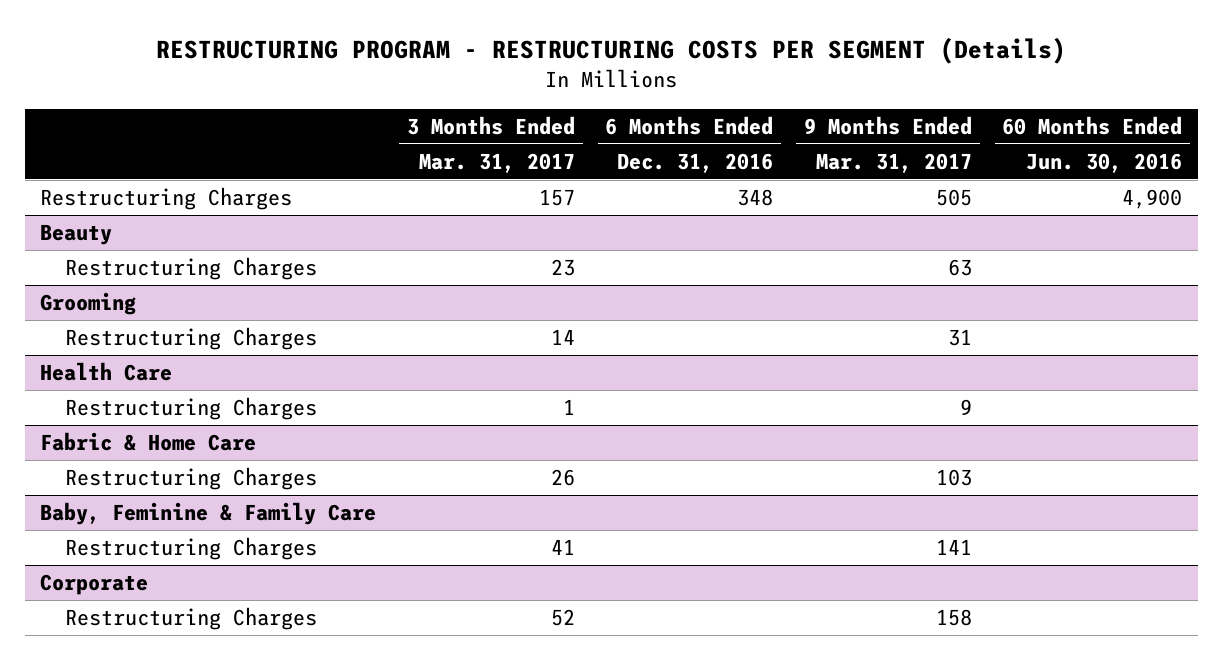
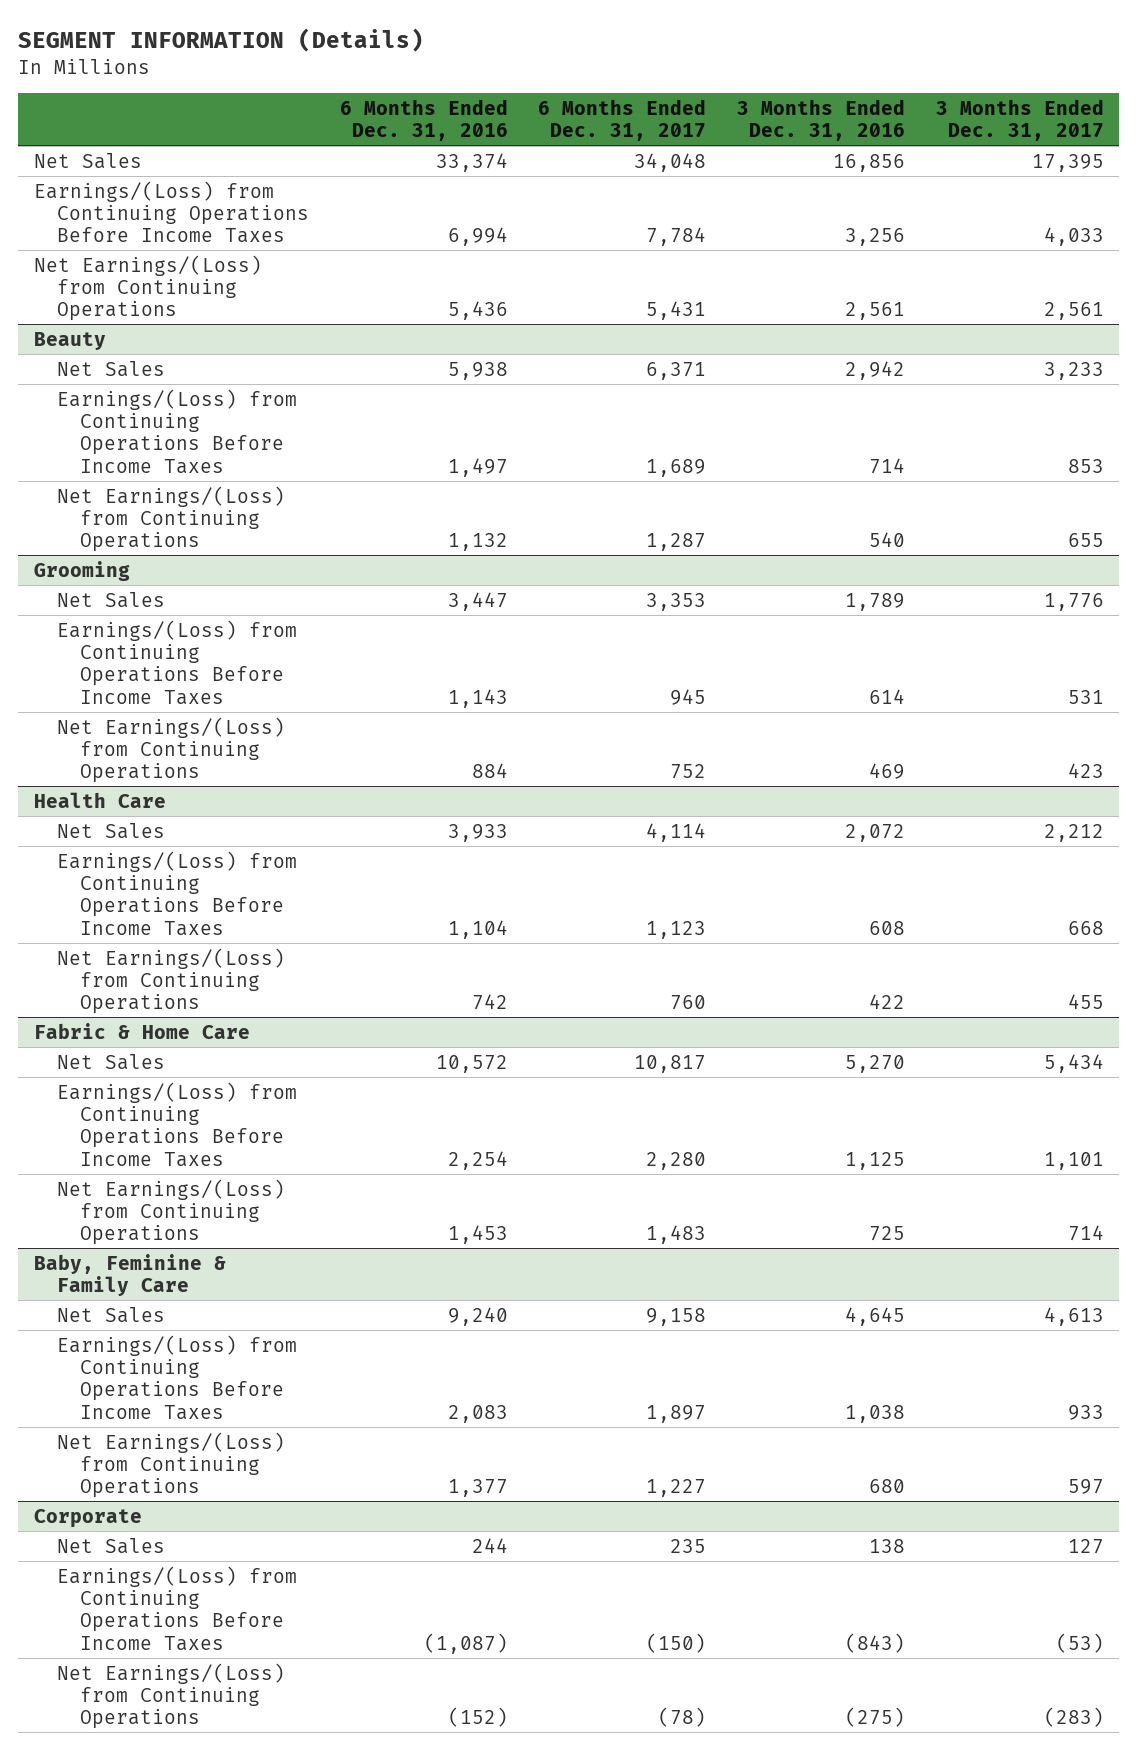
- RESTRUCTURING PROGRAM - RESTRUCTURING COSTS PER SEGMENT (Details)
+ SEGMENT INFORMATION (Details)
- | 3 Months Ended Mar. 31, 2017 | 6 Months Ended Dec. 31, 2016 | 9 Months Ended Mar. 31, 2017 | 60 Months Ended Jun. 30, 2016
+ | 6 Months Ended Dec. 31, 2016 | 6 Months Ended Dec. 31, 2017 | 3 Months Ended Dec. 31, 2016 | 3 Months Ended Dec. 31, 2017
- Restructuring Charges | 157 | 348 | 505 | 4,900
+ Net Sales | 33,374 | 34,048 | 16,856 | 17,395
+ Earnings/(Loss) from Continuing Operations Before Income Taxes | 6,994 | 7,784 | 3,256 | 4,033
+ Net Earnings/(Loss) from Continuing Operations | 5,436 | 5,431 | 2,561 | 2,561
@ Beauty
- Restructuring Charges | 23 | | 63 |
+ Net Sales | 5,938 | 6,371 | 2,942 | 3,233
+ Earnings/(Loss) from Continuing Operations Before Income Taxes | 1,497 | 1,689 | 714 | 853
+ Net Earnings/(Loss) from Continuing Operations | 1,132 | 1,287 | 540 | 655
@ Grooming
- Restructuring Charges | 14 | | 31 |
+ Net Sales | 3,447 | 3,353 | 1,789 | 1,776
+ Earnings/(Loss) from Continuing Operations Before Income Taxes | 1,143 | 945 | 614 | 531
+ Net Earnings/(Loss) from Continuing Operations | 884 | 752 | 469 | 423
@ Health Care
- Restructuring Charges | 1 | | 9 |
+ Net Sales | 3,933 | 4,114 | 2,072 | 2,212
+ Earnings/(Loss) from Continuing Operations Before Income Taxes | 1,104 | 1,123 | 608 | 668
+ Net Earnings/(Loss) from Continuing Operations | 742 | 760 | 422 | 455
@ Fabric & Home Care
- Restructuring Charges | 26 | | 103 |
+ Net Sales | 10,572 | 10,817 | 5,270 | 5,434
+ Earnings/(Loss) from Continuing Operations Before Income Taxes | 2,254 | 2,280 | 1,125 | 1,101
+ Net Earnings/(Loss) from Continuing Operations | 1,453 | 1,483 | 725 | 714
@ Baby, Feminine & Family Care
- Restructuring Charges | 41 | | 141 |
+ Net Sales | 9,240 | 9,158 | 4,645 | 4,613
+ Earnings/(Loss) from Continuing Operations Before Income Taxes | 2,083 | 1,897 | 1,038 | 933
+ Net Earnings/(Loss) from Continuing Operations | 1,377 | 1,227 | 680 | 597
@ Corporate
- Restructuring Charges | 52 | | 158 |
+ Net Sales | 244 | 235 | 138 | 127
+ Earnings/(Loss) from Continuing Operations Before Income Taxes | (1,087) | (150) | (843) | (53)
+ Net Earnings/(Loss) from Continuing Operations | (152) | (78) | (275) | (283)

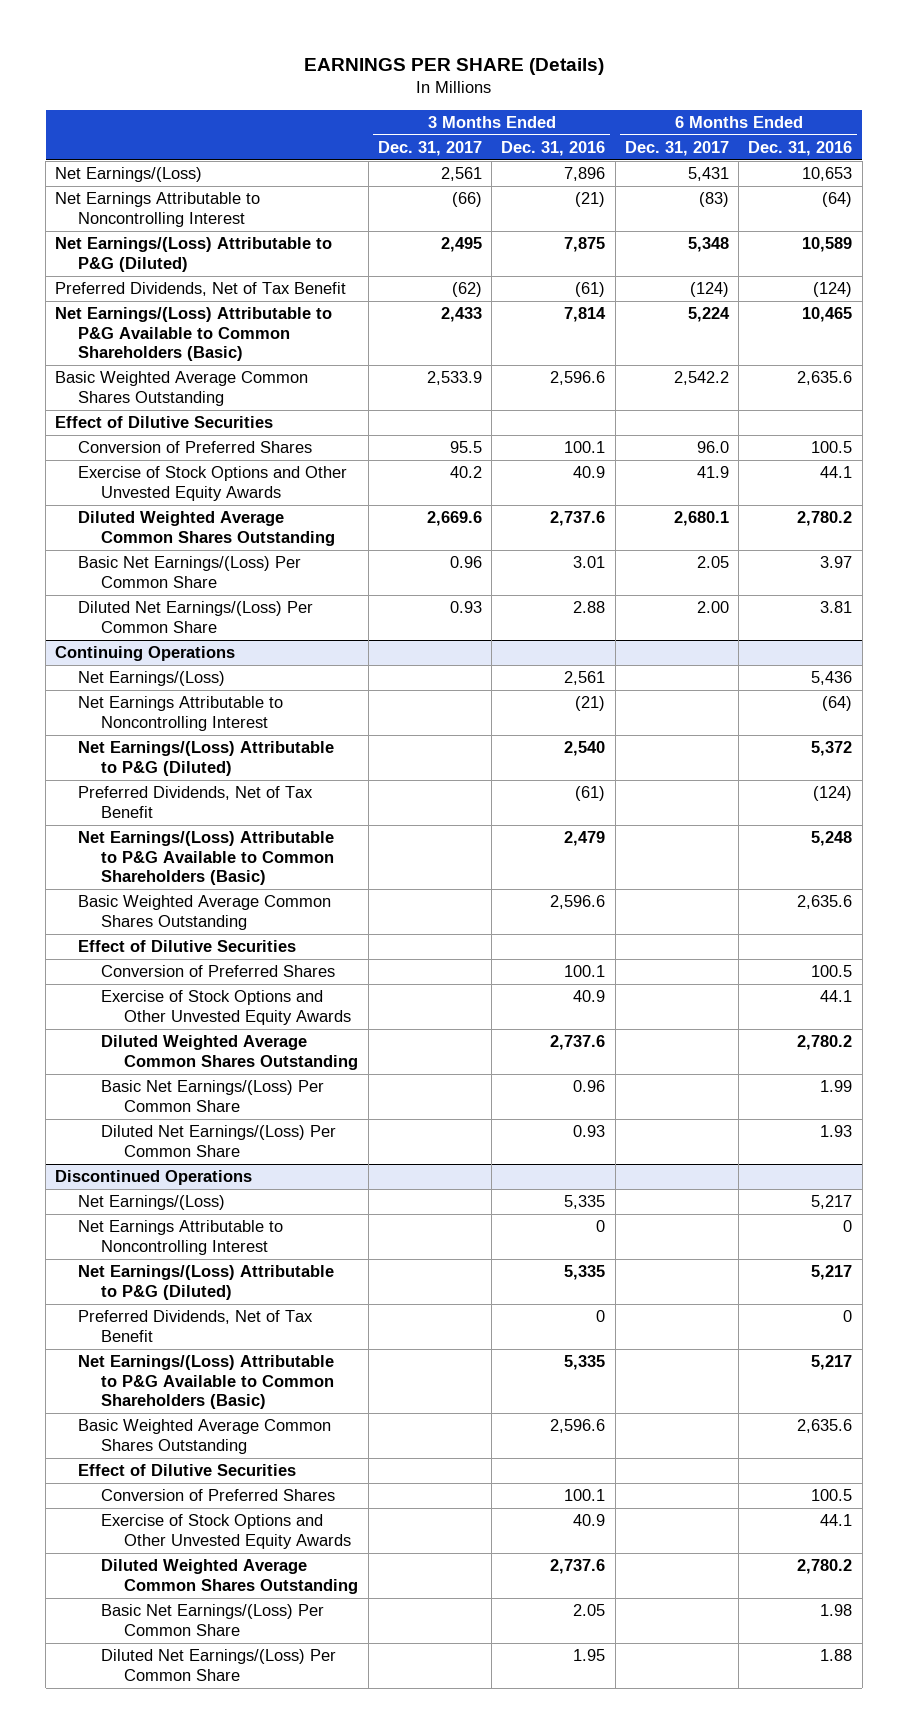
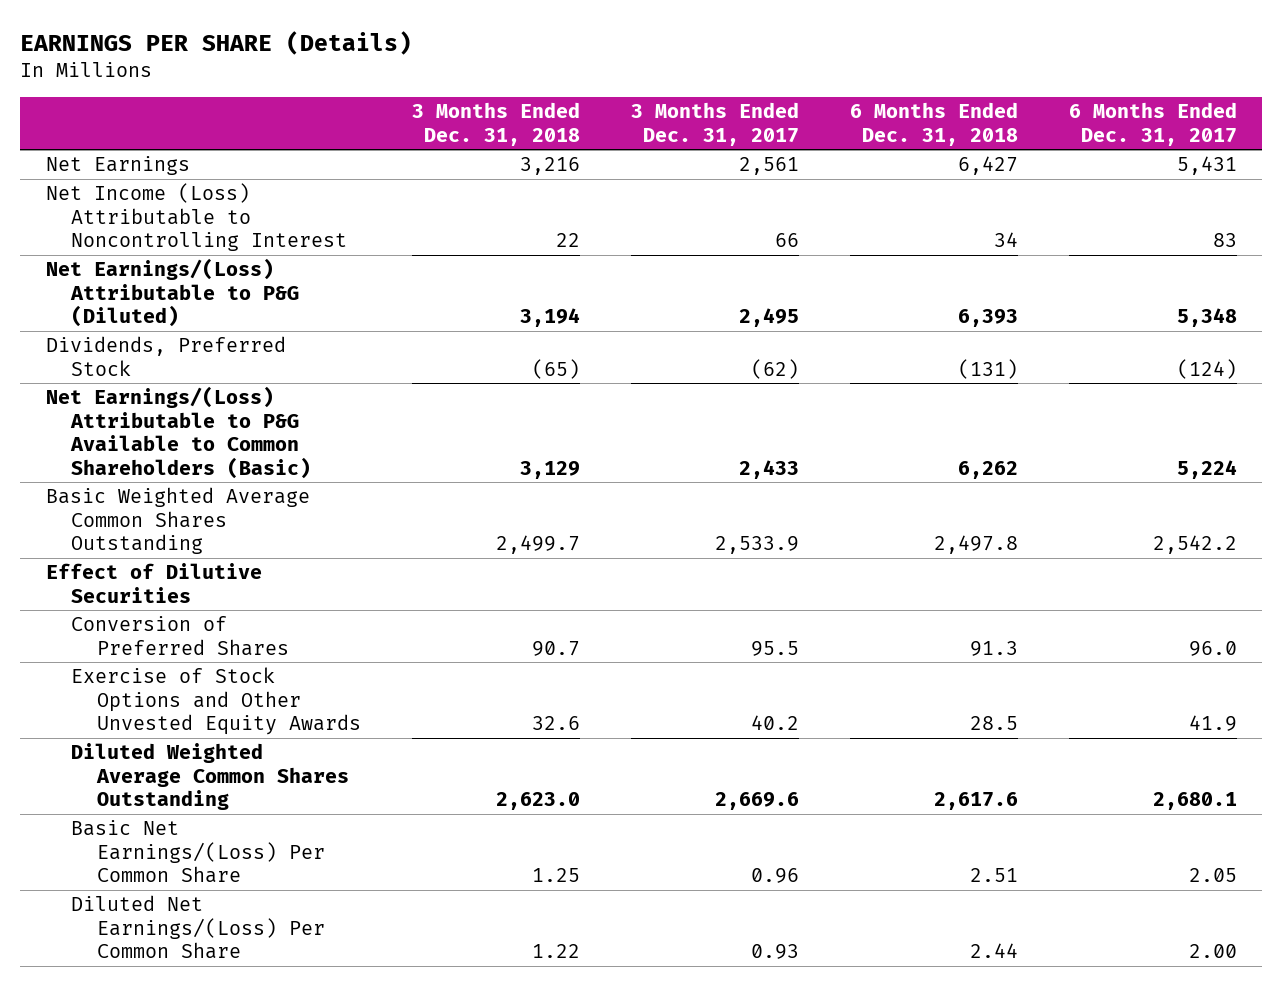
- | 3 Months Ended Dec. 31, 2017 | 3 Months Ended Dec. 31, 2016 | 6 Months Ended Dec. 31, 2017 | 6 Months Ended Dec. 31, 2016
+ | 3 Months Ended Dec. 31, 2018 | 3 Months Ended Dec. 31, 2017 | 6 Months Ended Dec. 31, 2018 | 6 Months Ended Dec. 31, 2017
- Net Earnings/(Loss) | 2,561 | 7,896 | 5,431 | 10,653
- Net Earnings Attributable to Noncontrolling Interest | (66) | (21) | (83) | (64)
+ Net Earnings | 3,216 | 2,561 | 6,427 | 5,431
+ Net Income (Loss) Attributable to Noncontrolling Interest | 22 | 66 | 34 | 83
- Preferred Dividends, Net of Tax Benefit | (62) | (61) | (124) | (124)
+ Dividends, Preferred Stock | (65) | (62) | (131) | (124)
- Continuing Operations
- Net Earnings/(Loss) | | 2,561 | | 5,436
- Net Earnings Attributable to Noncontrolling Interest | | (21) | | (64)
- Net Earnings/(Loss) Attributable to P&G (Diluted) | | 2,540 | | 5,372
- Preferred Dividends, Net of Tax Benefit | | (61) | | (124)
- Net Earnings/(Loss) Attributable to P&G Available to Common Shareholders (Basic) | | 2,479 | | 5,248
- Basic Weighted Average Common Shares Outstanding | | 2,596.6 | | 2,635.6
- Effect of Dilutive Securities
- Conversion of Preferred Shares | | 100.1 | | 100.5
- Exercise of Stock Options and Other Unvested Equity Awards | | 40.9 | | 44.1
- Diluted Weighted Average Common Shares Outstanding | | 2,737.6 | | 2,780.2
- Basic Net Earnings/(Loss) Per Common Share | | 0.96 | | 1.99
- Diluted Net Earnings/(Loss) Per Common Share | | 0.93 | | 1.93
- Discontinued Operations
- Net Earnings/(Loss) | | 5,335 | | 5,217
- Net Earnings Attributable to Noncontrolling Interest | | 0 | | 0
- Net Earnings/(Loss) Attributable to P&G (Diluted) | | 5,335 | | 5,217
- Preferred Dividends, Net of Tax Benefit | | 0 | | 0
- Net Earnings/(Loss) Attributable to P&G Available to Common Shareholders (Basic) | | 5,335 | | 5,217
- Basic Weighted Average Common Shares Outstanding | | 2,596.6 | | 2,635.6
- Effect of Dilutive Securities
- Conversion of Preferred Shares | | 100.1 | | 100.5
- Exercise of Stock Options and Other Unvested Equity Awards | | 40.9 | | 44.1
- Diluted Weighted Average Common Shares Outstanding | | 2,737.6 | | 2,780.2
- Basic Net Earnings/(Loss) Per Common Share | | 2.05 | | 1.98
- Diluted Net Earnings/(Loss) Per Common Share | | 1.95 | | 1.88

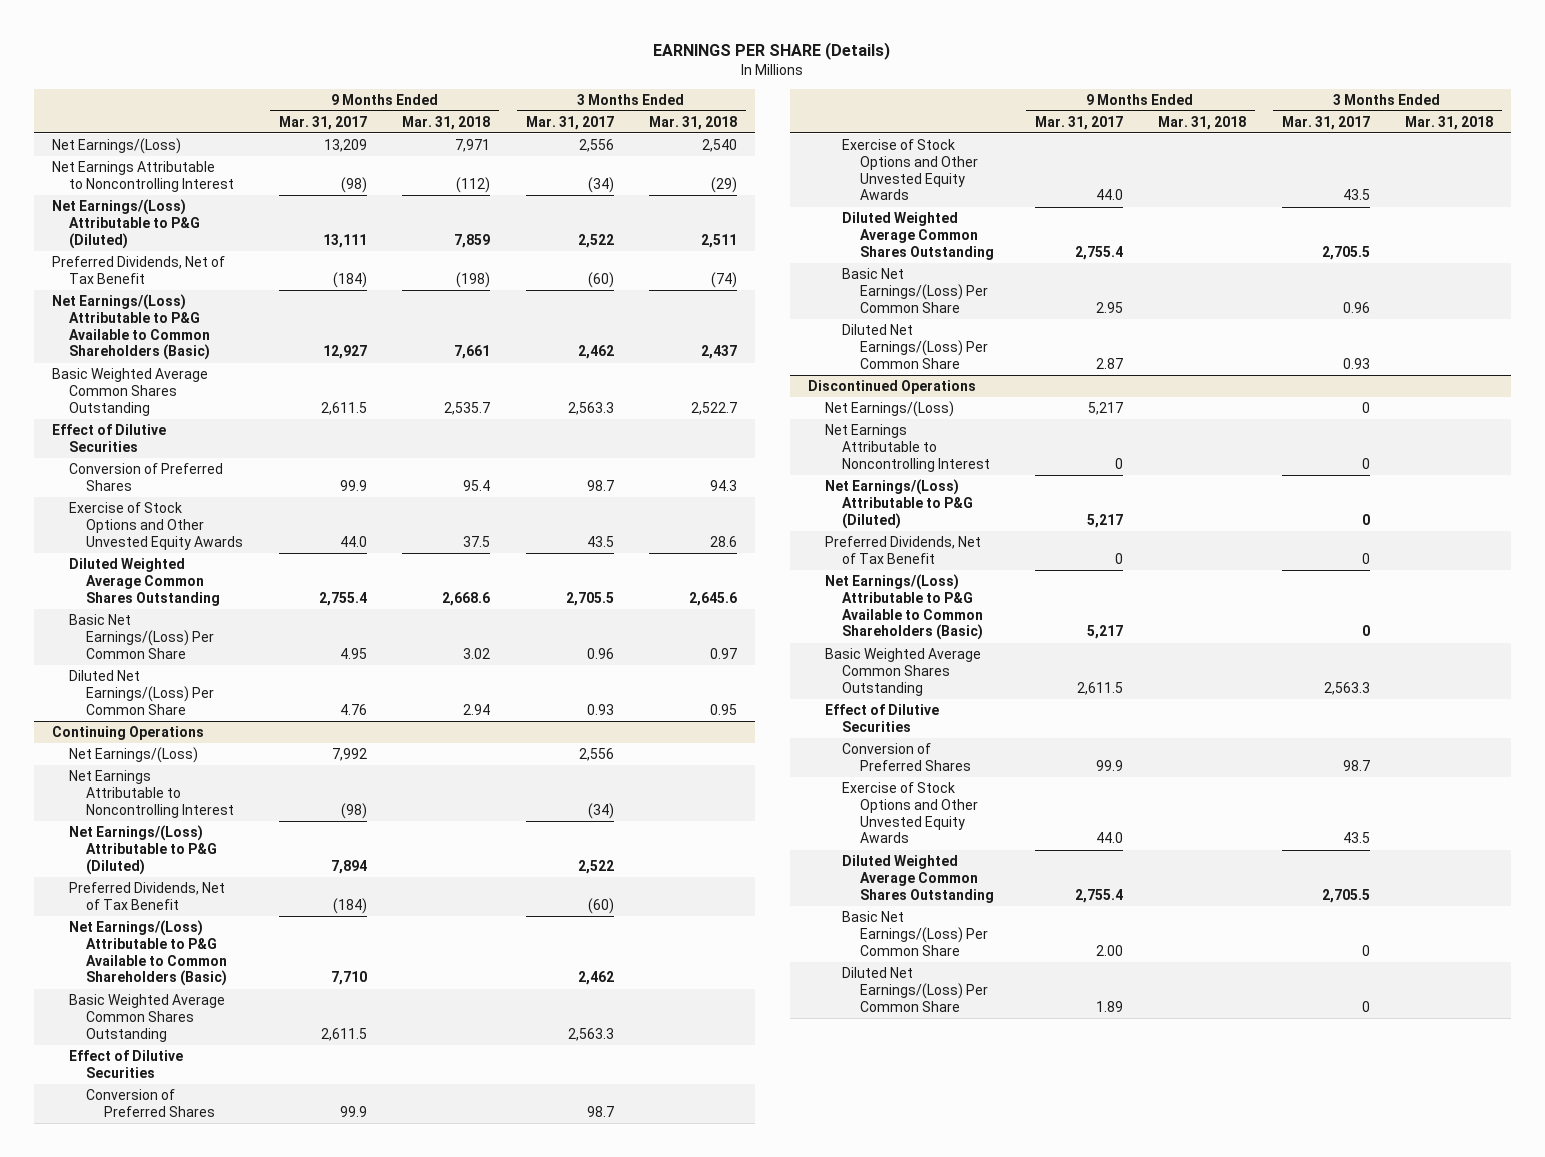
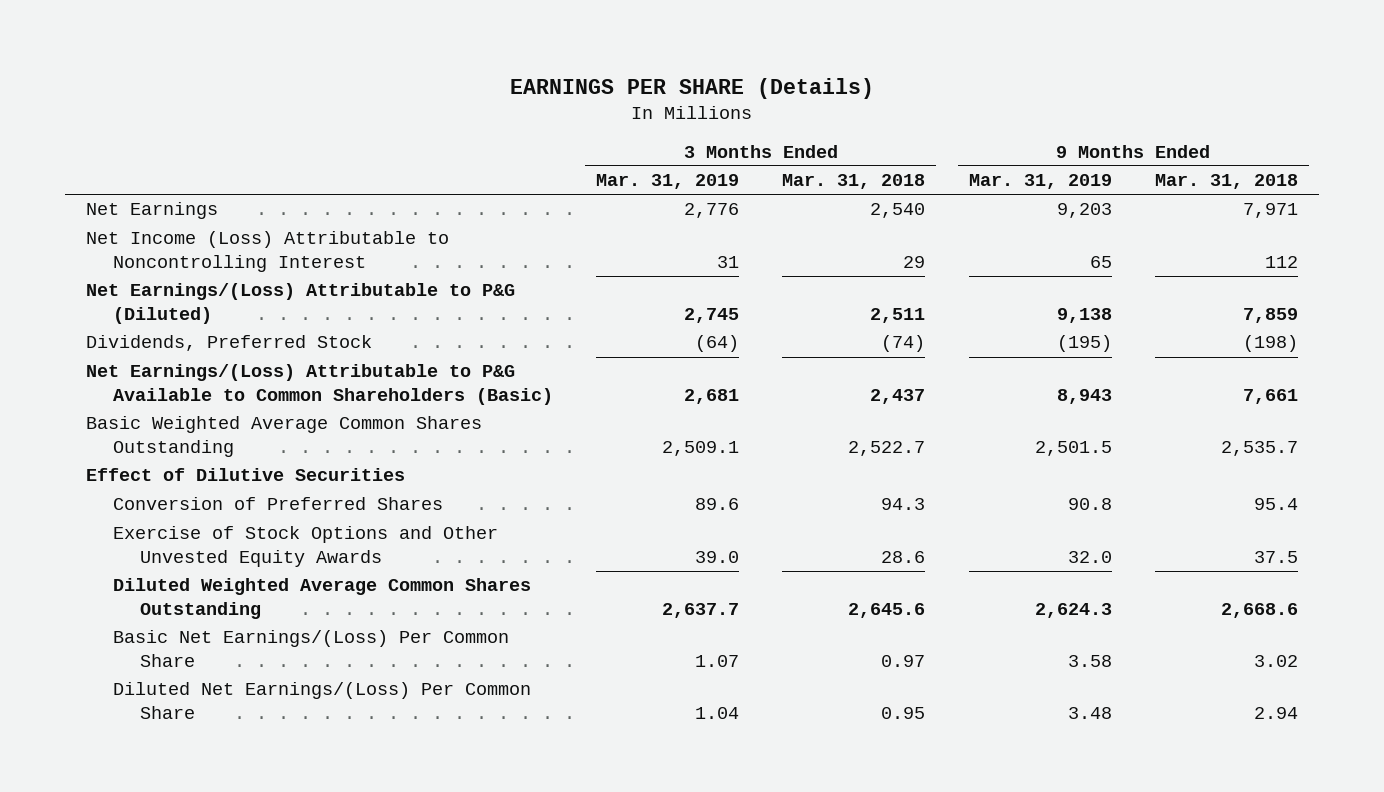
- | 9 Months Ended Mar. 31, 2017 | 9 Months Ended Mar. 31, 2018 | 3 Months Ended Mar. 31, 2017 | 3 Months Ended Mar. 31, 2018
+ | 3 Months Ended Mar. 31, 2019 | 3 Months Ended Mar. 31, 2018 | 9 Months Ended Mar. 31, 2019 | 9 Months Ended Mar. 31, 2018
- Net Earnings/(Loss) | 13,209 | 7,971 | 2,556 | 2,540
- Net Earnings Attributable to Noncontrolling Interest | (98) | (112) | (34) | (29)
+ Net Earnings | 2,776 | 2,540 | 9,203 | 7,971
+ Net Income (Loss) Attributable to Noncontrolling Interest | 31 | 29 | 65 | 112
- Preferred Dividends, Net of Tax Benefit | (184) | (198) | (60) | (74)
+ Dividends, Preferred Stock | (64) | (74) | (195) | (198)
- Continuing Operations
- Net Earnings/(Loss) | 7,992 | | 2,556 |
- Net Earnings Attributable to Noncontrolling Interest | (98) | | (34) |
- Net Earnings/(Loss) Attributable to P&G (Diluted) | 7,894 | | 2,522 |
- Preferred Dividends, Net of Tax Benefit | (184) | | (60) |
- Net Earnings/(Loss) Attributable to P&G Available to Common Shareholders (Basic) | 7,710 | | 2,462 |
- Basic Weighted Average Common Shares Outstanding | 2,611.5 | | 2,563.3 |
- Effect of Dilutive Securities
- Conversion of Preferred Shares | 99.9 | | 98.7 |
- Exercise of Stock Options and Other Unvested Equity Awards | 44.0 | | 43.5 |
- Diluted Weighted Average Common Shares Outstanding | 2,755.4 | | 2,705.5 |
- Basic Net Earnings/(Loss) Per Common Share | 2.95 | | 0.96 |
- Diluted Net Earnings/(Loss) Per Common Share | 2.87 | | 0.93 |
- Discontinued Operations
- Net Earnings/(Loss) | 5,217 | | 0 |
- Net Earnings Attributable to Noncontrolling Interest | 0 | | 0 |
- Net Earnings/(Loss) Attributable to P&G (Diluted) | 5,217 | | 0 |
- Preferred Dividends, Net of Tax Benefit | 0 | | 0 |
- Net Earnings/(Loss) Attributable to P&G Available to Common Shareholders (Basic) | 5,217 | | 0 |
- Basic Weighted Average Common Shares Outstanding | 2,611.5 | | 2,563.3 |
- Effect of Dilutive Securities
- Conversion of Preferred Shares | 99.9 | | 98.7 |
- Exercise of Stock Options and Other Unvested Equity Awards | 44.0 | | 43.5 |
- Diluted Weighted Average Common Shares Outstanding | 2,755.4 | | 2,705.5 |
- Basic Net Earnings/(Loss) Per Common Share | 2.00 | | 0 |
- Diluted Net Earnings/(Loss) Per Common Share | 1.89 | | 0 |

